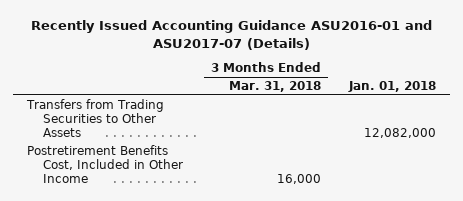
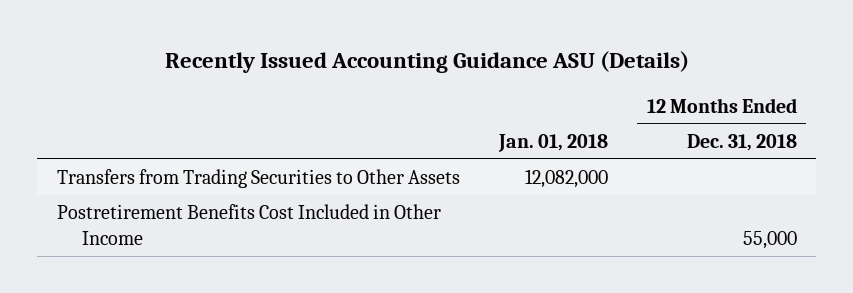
- Recently Issued Accounting Guidance ASU2016-01 and ASU2017-07 (Details)
+ Recently Issued Accounting Guidance ASU (Details)
- | 3 Months Ended Mar. 31, 2018 | Jan. 01, 2018
+ | Jan. 01, 2018 | 12 Months Ended Dec. 31, 2018
- Postretirement Benefits Cost, Included in Other Income | 16,000 |
+ Postretirement Benefits Cost Included in Other Income | | 55,000

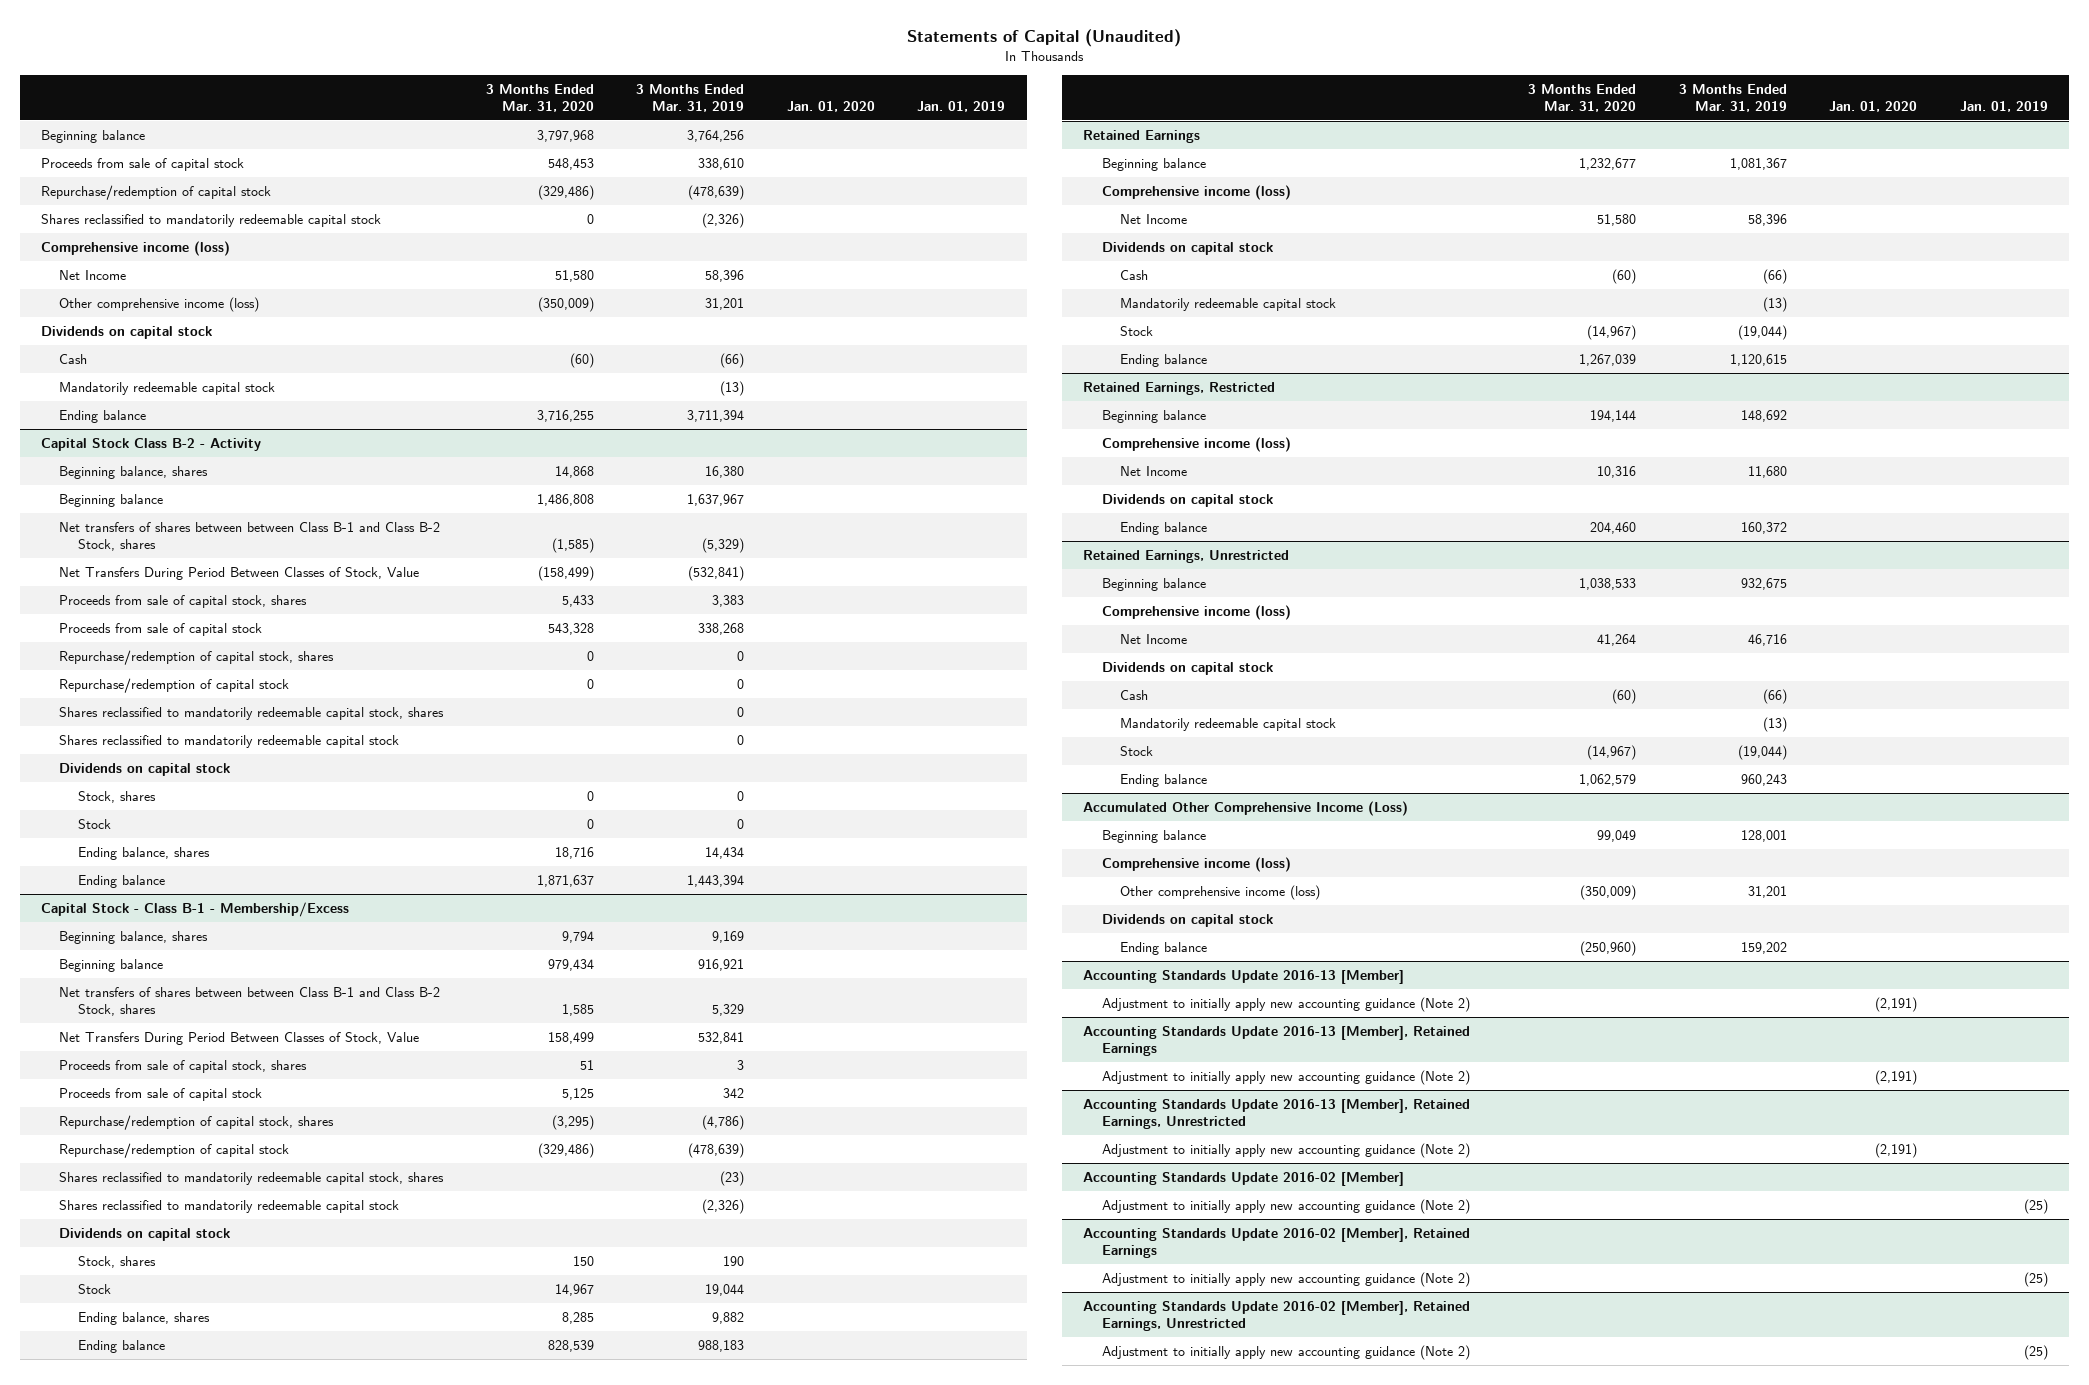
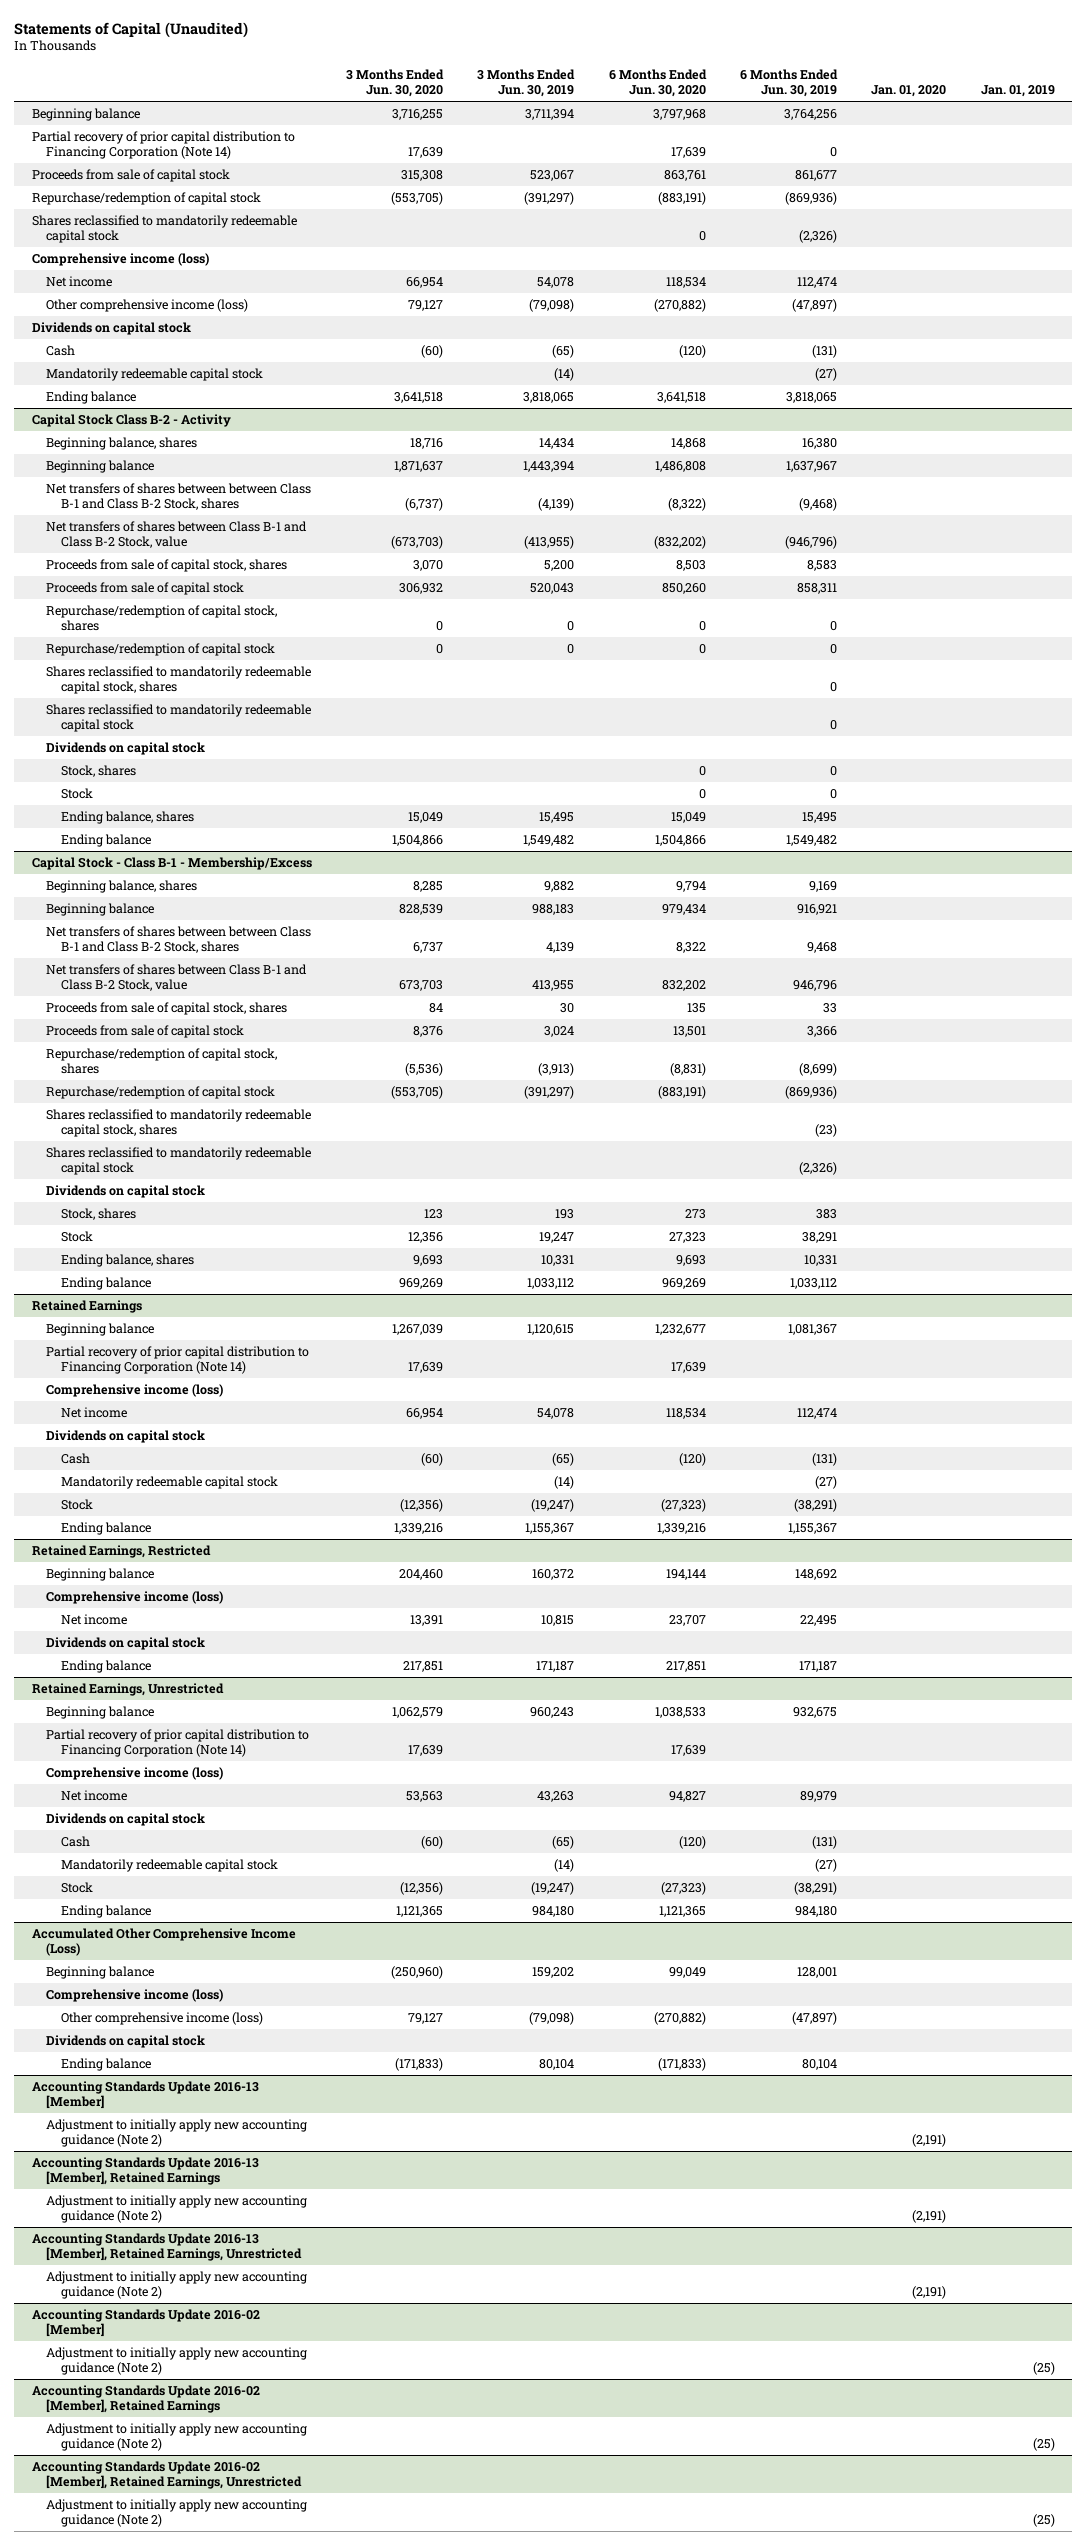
- | 3 Months Ended Mar. 31, 2020 | 3 Months Ended Mar. 31, 2019 | Jan. 01, 2020 | Jan. 01, 2019
+ | 3 Months Ended Jun. 30, 2020 | 3 Months Ended Jun. 30, 2019 | 6 Months Ended Jun. 30, 2020 | 6 Months Ended Jun. 30, 2019 | Jan. 01, 2020 | Jan. 01, 2019
+ Partial recovery of prior capital distribution to Financing Corporation (Note 14) | 17,639 | | 17,639 | 0 | |
- Net Income | 51,580 | 58,396 | |
+ Net income | 66,954 | 54,078 | 118,534 | 112,474 | |
@ Capital Stock Class B-2 - Activity
- Net Transfers During Period Between Classes of Stock, Value | (158,499) | (532,841) | |
+ Net transfers of shares between Class B-1 and Class B-2 Stock, value | (673,703) | (413,955) | (832,202) | (946,796) | |
@ Capital Stock - Class B-1 - Membership/Excess
- Net Transfers During Period Between Classes of Stock, Value | 158,499 | 532,841 | |
+ Net transfers of shares between Class B-1 and Class B-2 Stock, value | 673,703 | 413,955 | 832,202 | 946,796 | |
@ Retained Earnings
+ Partial recovery of prior capital distribution to Financing Corporation (Note 14) | 17,639 | | 17,639 | | |
- Net Income | 51,580 | 58,396 | |
+ Net income | 66,954 | 54,078 | 118,534 | 112,474 | |
@ Retained Earnings, Restricted
- Net Income | 10,316 | 11,680 | |
+ Net income | 13,391 | 10,815 | 23,707 | 22,495 | |
@ Retained Earnings, Unrestricted
+ Partial recovery of prior capital distribution to Financing Corporation (Note 14) | 17,639 | | 17,639 | | |
- Net Income | 41,264 | 46,716 | |
+ Net income | 53,563 | 43,263 | 94,827 | 89,979 | |

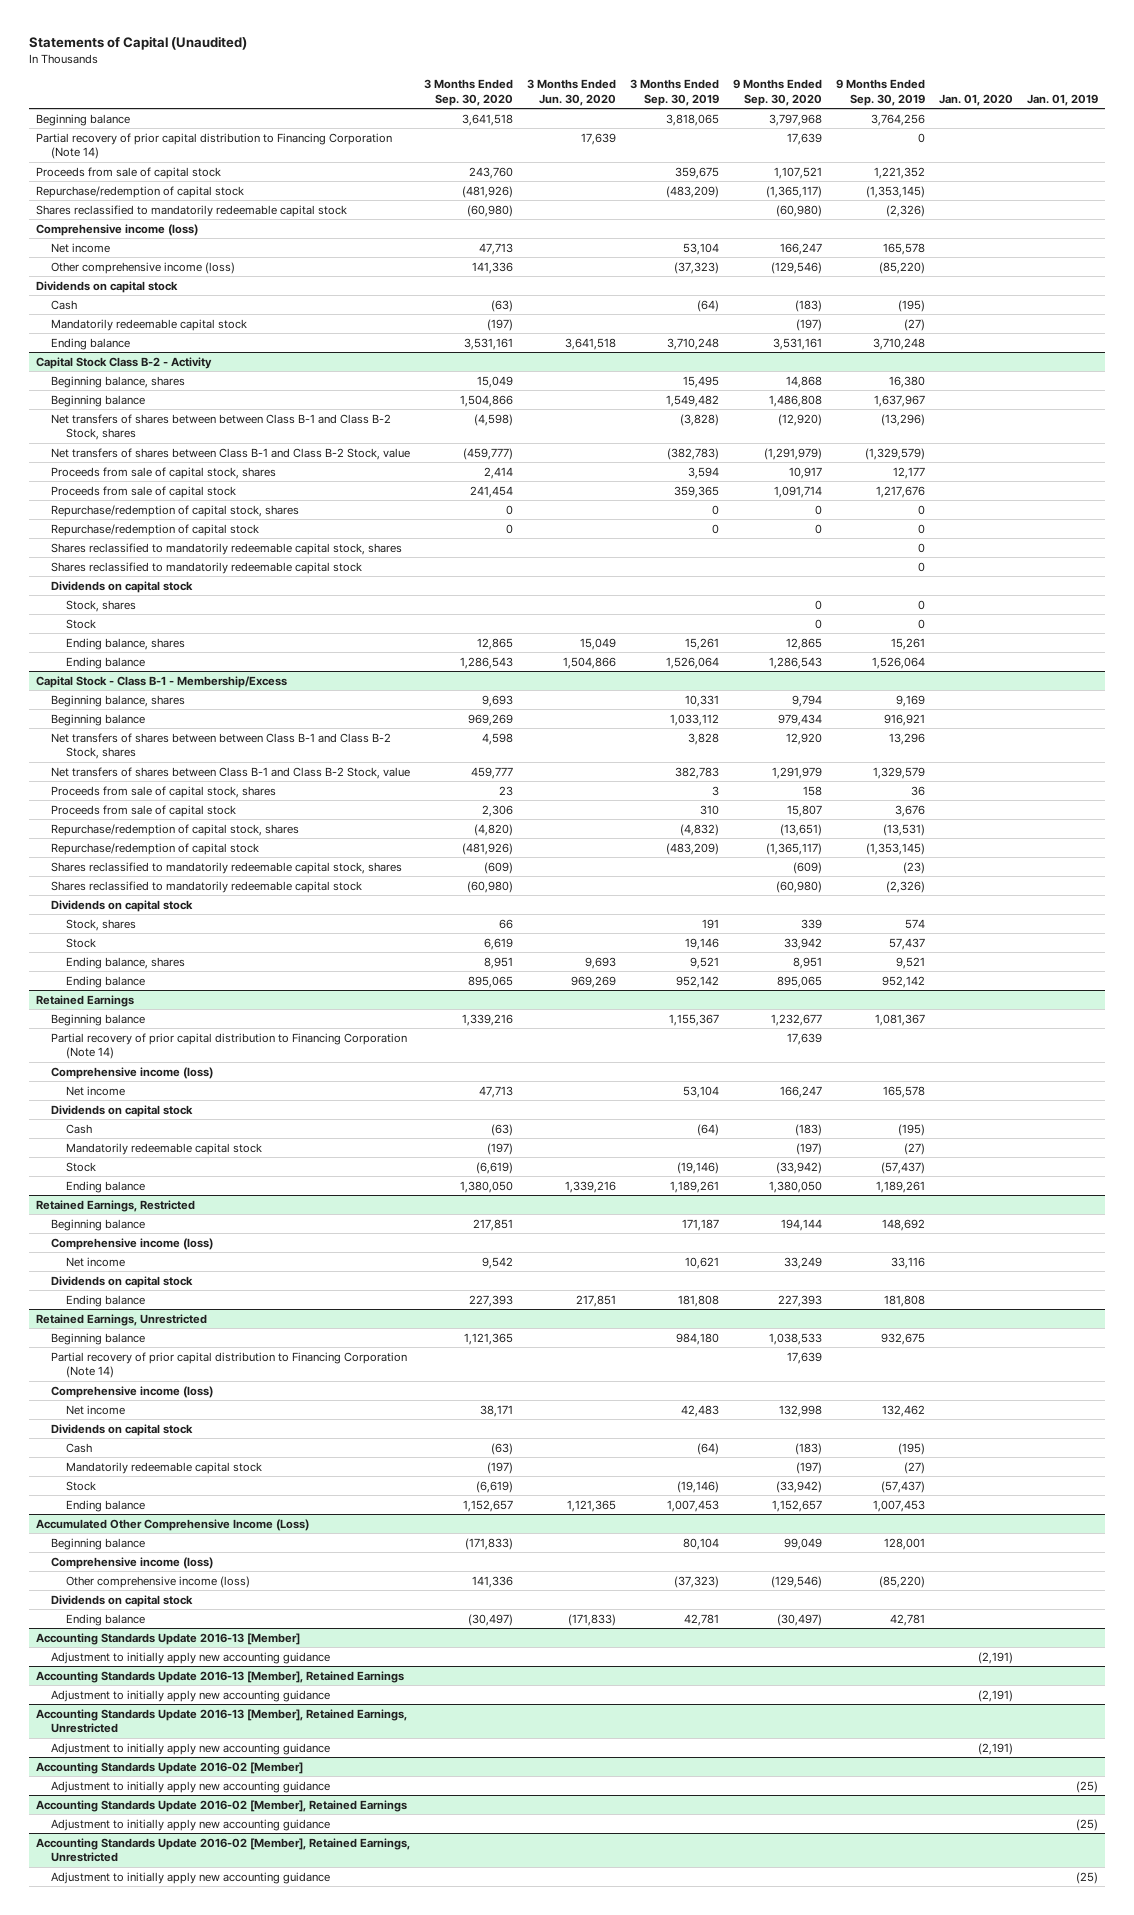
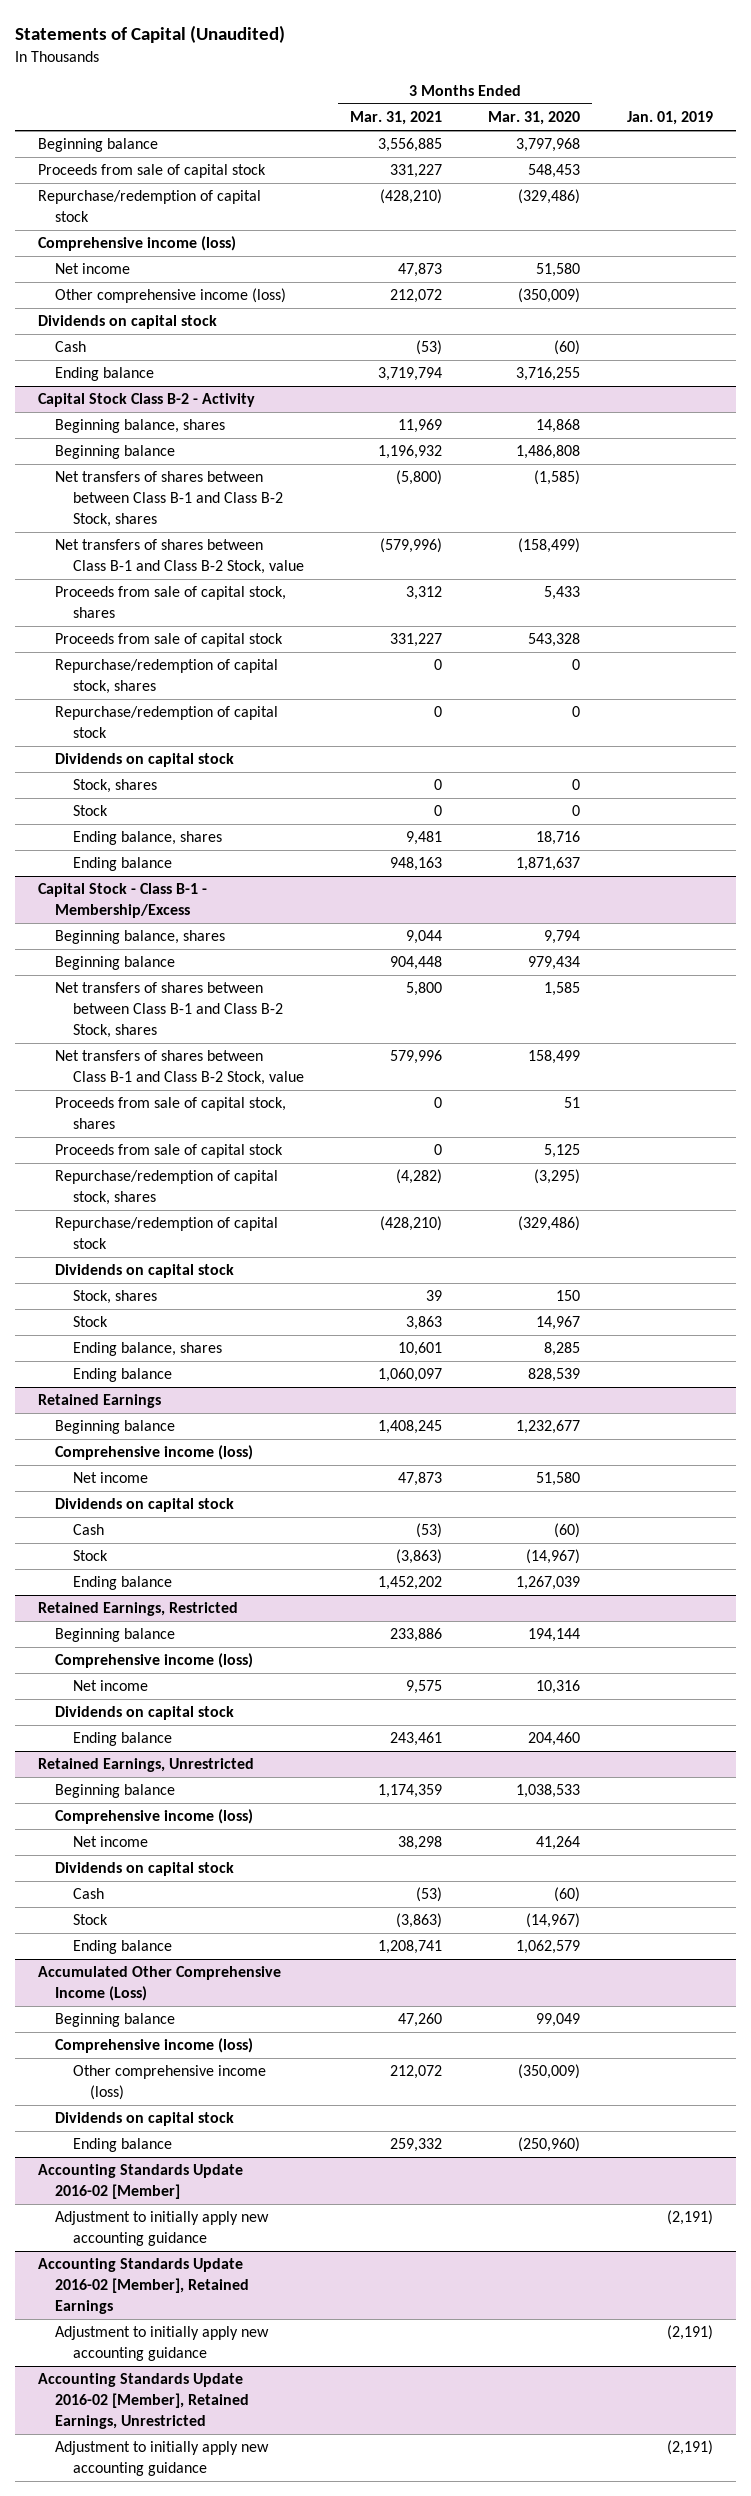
- | 3 Months Ended Sep. 30, 2020 | 3 Months Ended Jun. 30, 2020 | 3 Months Ended Sep. 30, 2019 | 9 Months Ended Sep. 30, 2020 | 9 Months Ended Sep. 30, 2019 | Jan. 01, 2020 | Jan. 01, 2019
+ | 3 Months Ended Mar. 31, 2021 | 3 Months Ended Mar. 31, 2020 | Jan. 01, 2019
- Partial recovery of prior capital distribution to Financing Corporation (Note 14) | | 17,639 | | 17,639 | 0 | |
- Shares reclassified to mandatorily redeemable capital stock | (60,980) | | | (60,980) | (2,326) | |
- Mandatorily redeemable capital stock | (197) | | | (197) | (27) | |
@ Capital Stock Class B-2 - Activity
- Shares reclassified to mandatorily redeemable capital stock, shares | | | | | 0 | |
- Shares reclassified to mandatorily redeemable capital stock | | | | | 0 | |
@ Capital Stock - Class B-1 - Membership/Excess
- Shares reclassified to mandatorily redeemable capital stock, shares | (609) | | | (609) | (23) | |
- Shares reclassified to mandatorily redeemable capital stock | (60,980) | | | (60,980) | (2,326) | |
@ Retained Earnings
- Partial recovery of prior capital distribution to Financing Corporation (Note 14) | | | | 17,639 | | |
- Mandatorily redeemable capital stock | (197) | | | (197) | (27) | |
@ Retained Earnings, Unrestricted
- Partial recovery of prior capital distribution to Financing Corporation (Note 14) | | | | 17,639 | | |
- Mandatorily redeemable capital stock | (197) | | | (197) | (27) | |
- Accounting Standards Update 2016-13 [Member]
- Adjustment to initially apply new accounting guidance | | | | | | (2,191) |
- Accounting Standards Update 2016-13 [Member], Retained Earnings
- Adjustment to initially apply new accounting guidance | | | | | | (2,191) |
- Accounting Standards Update 2016-13 [Member], Retained Earnings, Unrestricted
- Adjustment to initially apply new accounting guidance | | | | | | (2,191) |
@ Accounting Standards Update 2016-02 [Member]
- Adjustment to initially apply new accounting guidance | | | | | | | (25)
+ Adjustment to initially apply new accounting guidance | | | (2,191)
@ Accounting Standards Update 2016-02 [Member], Retained Earnings
- Adjustment to initially apply new accounting guidance | | | | | | | (25)
+ Adjustment to initially apply new accounting guidance | | | (2,191)
@ Accounting Standards Update 2016-02 [Member], Retained Earnings, Unrestricted
- Adjustment to initially apply new accounting guidance | | | | | | | (25)
+ Adjustment to initially apply new accounting guidance | | | (2,191)

